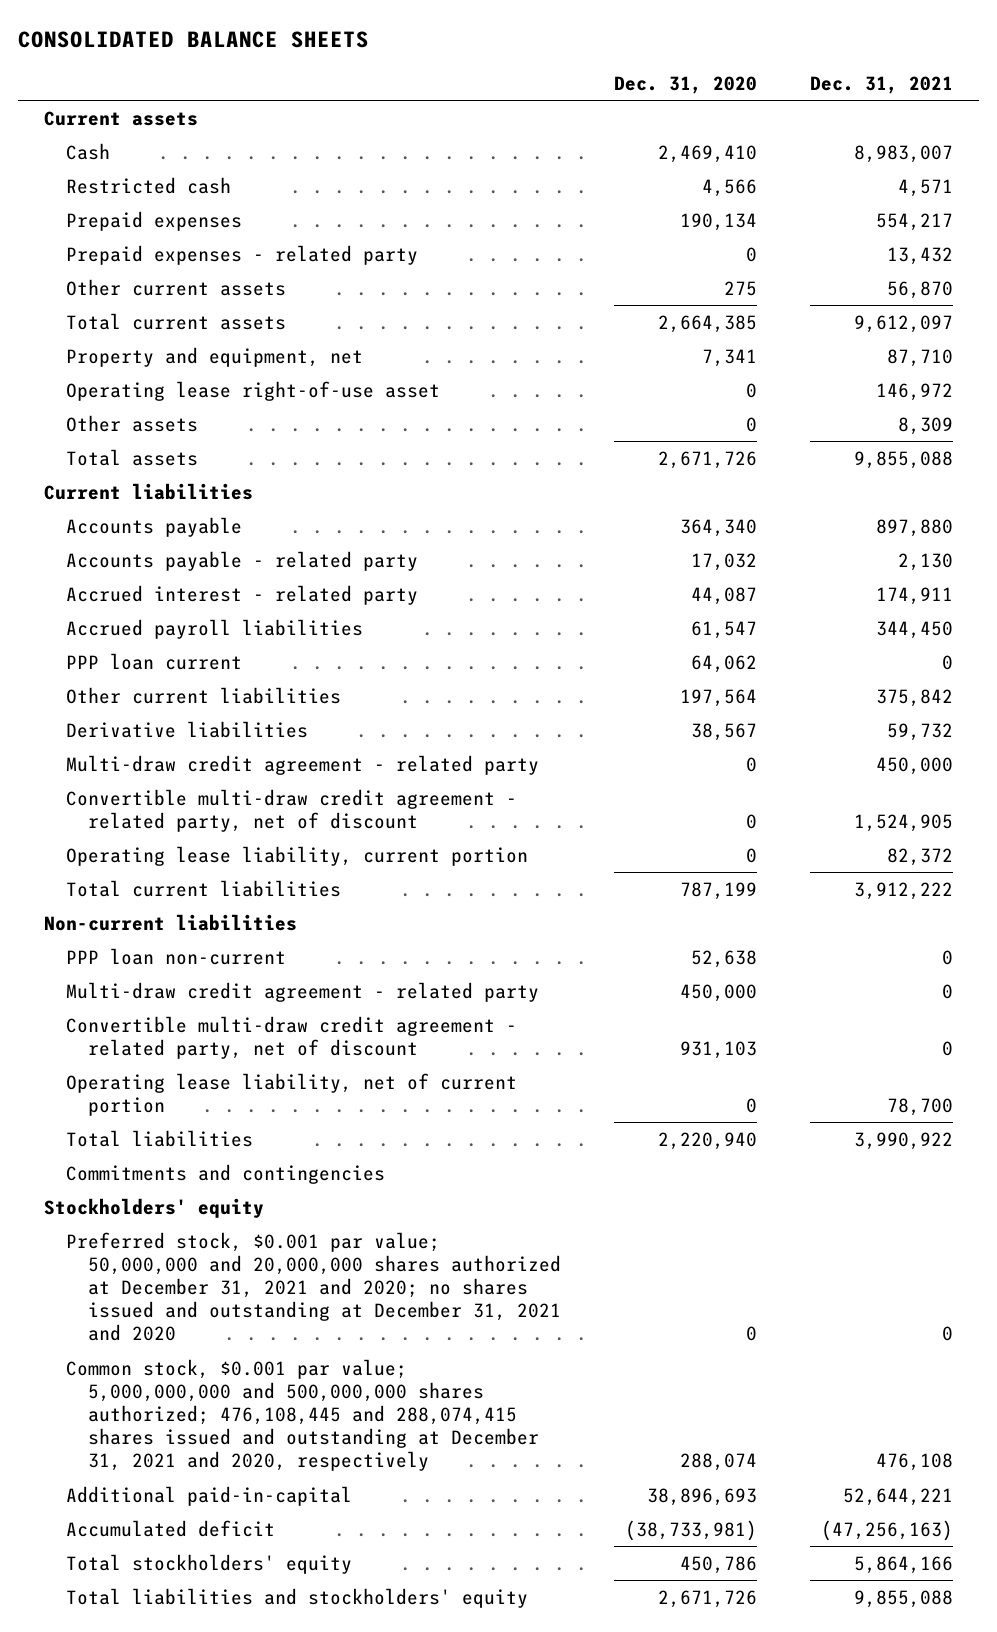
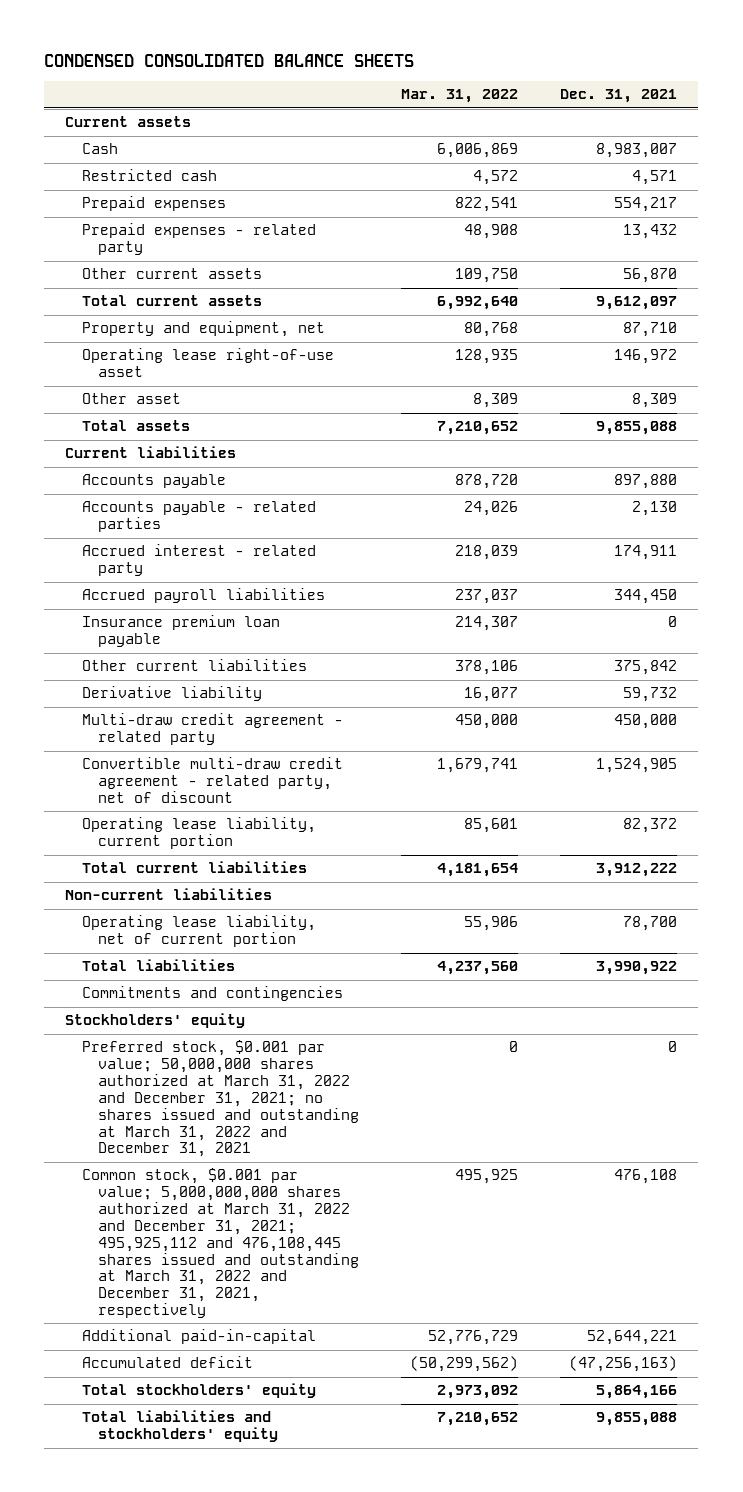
- CONSOLIDATED BALANCE SHEETS
+ CONDENSED CONSOLIDATED BALANCE SHEETS
- | Dec. 31, 2020 | Dec. 31, 2021
+ | Mar. 31, 2022 | Dec. 31, 2021
- Other assets | 0 | 8,309
+ Other asset | 8,309 | 8,309
- Accounts payable - related party | 17,032 | 2,130
+ Accounts payable - related parties | 24,026 | 2,130
- PPP loan current | 64,062 | 0
+ Insurance premium loan payable | 214,307 | 0
- Derivative liabilities | 38,567 | 59,732
+ Derivative liability | 16,077 | 59,732
- PPP loan non-current | 52,638 | 0
- Multi-draw credit agreement - related party | 450,000 | 0
- Convertible multi-draw credit agreement - related party, net of discount | 931,103 | 0
- Preferred stock, $0.001 par value; 50,000,000 and 20,000,000 shares authorized at December 31, 2021 and 2020; no shares issued and outstanding at December 31, 2021 and 2020 | 0 | 0
- Common stock, $0.001 par value; 5,000,000,000 and 500,000,000 shares authorized; 476,108,445 and 288,074,415 shares issued and outstanding at December 31, 2021 and 2020, respectively | 288,074 | 476,108
+ Preferred stock, $0.001 par value; 50,000,000 shares authorized at March 31, 2022 and December 31, 2021; no shares issued and outstanding at March 31, 2022 and December 31, 2021 | 0 | 0
+ Common stock, $0.001 par value; 5,000,000,000 shares authorized at March 31, 2022 and December 31, 2021; 495,925,112 and 476,108,445 shares issued and outstanding at March 31, 2022 and December 31, 2021, respectively | 495,925 | 476,108

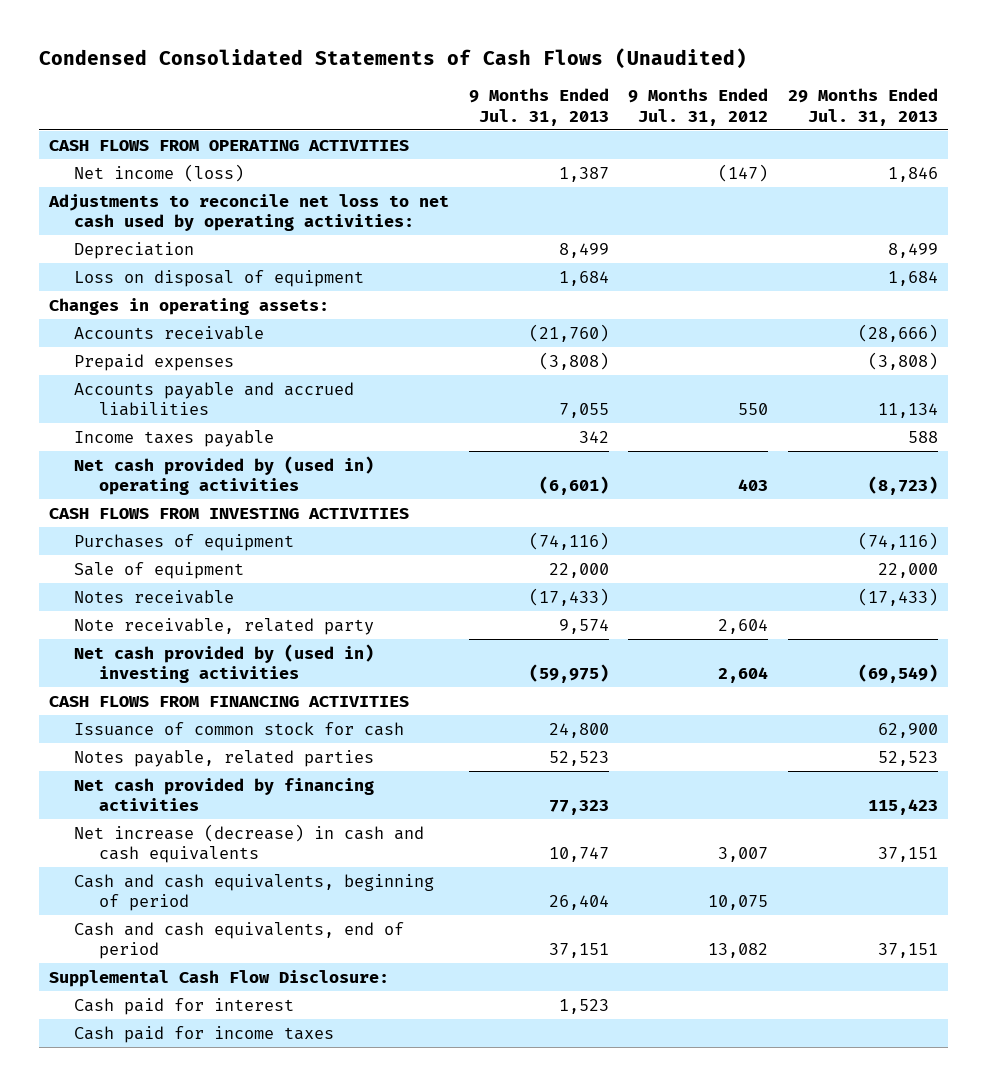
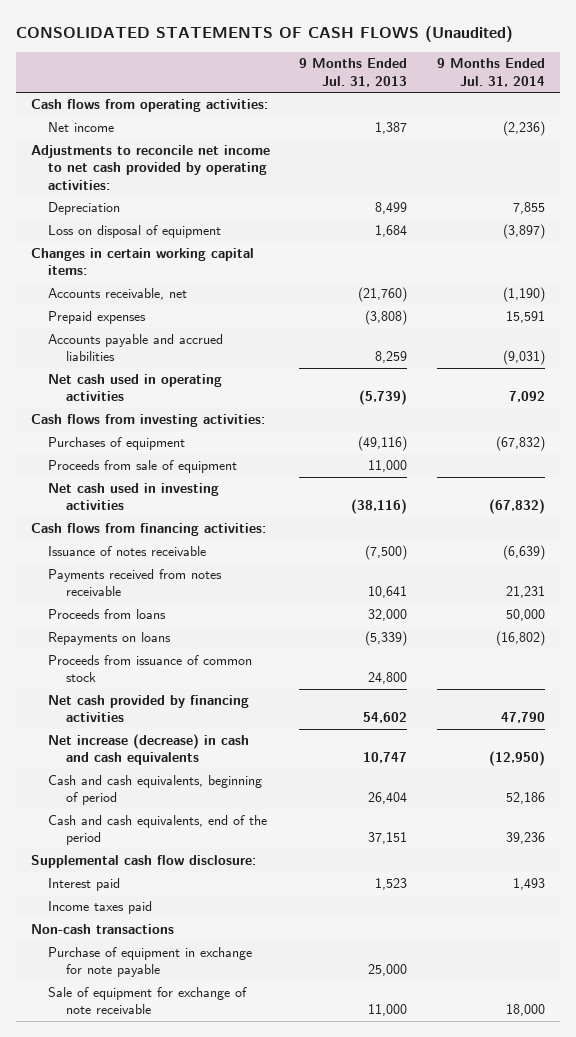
- Condensed Consolidated Statements of Cash Flows (Unaudited)
+ CONSOLIDATED STATEMENTS OF CASH FLOWS (Unaudited)
- | 9 Months Ended Jul. 31, 2013 | 9 Months Ended Jul. 31, 2012 | 29 Months Ended Jul. 31, 2013
+ | 9 Months Ended Jul. 31, 2013 | 9 Months Ended Jul. 31, 2014
- CASH FLOWS FROM OPERATING ACTIVITIES
- Net income (loss) | 1,387 | (147) | 1,846
- Adjustments to reconcile net loss to net cash used by operating activities:
+ Cash flows from operating activities:
+ Net income | 1,387 | (2,236)
+ Adjustments to reconcile net income to net cash provided by operating activities:
- Changes in operating assets:
- Accounts receivable | (21,760) | | (28,666)
+ Changes in certain working capital items:
+ Accounts receivable, net | (21,760) | (1,190)
- Accounts payable and accrued liabilities | 7,055 | 550 | 11,134
- Income taxes payable | 342 | | 588
- Net cash provided by (used in) operating activities | (6,601) | 403 | (8,723)
- CASH FLOWS FROM INVESTING ACTIVITIES
- Purchases of equipment | (74,116) | | (74,116)
- Sale of equipment | 22,000 | | 22,000
- Notes receivable | (17,433) | | (17,433)
- Note receivable, related party | 9,574 | 2,604 |
- Net cash provided by (used in) investing activities | (59,975) | 2,604 | (69,549)
- CASH FLOWS FROM FINANCING ACTIVITIES
- Issuance of common stock for cash | 24,800 | | 62,900
- Notes payable, related parties | 52,523 | | 52,523
- Net cash provided by financing activities | 77,323 | | 115,423
+ Accounts payable and accrued liabilities | 8,259 | (9,031)
+ Net cash used in operating activities | (5,739) | 7,092
+ Cash flows from investing activities:
+ Purchases of equipment | (49,116) | (67,832)
+ Proceeds from sale of equipment | 11,000 |
+ Net cash used in investing activities | (38,116) | (67,832)
+ Cash flows from financing activities:
+ Issuance of notes receivable | (7,500) | (6,639)
+ Payments received from notes receivable | 10,641 | 21,231
+ Proceeds from loans | 32,000 | 50,000
+ Repayments on loans | (5,339) | (16,802)
+ Proceeds from issuance of common stock | 24,800 |
+ Net cash provided by financing activities | 54,602 | 47,790
- Cash and cash equivalents, end of period | 37,151 | 13,082 | 37,151
- Supplemental Cash Flow Disclosure:
- Cash paid for interest | 1,523 | |
- Cash paid for income taxes
+ Cash and cash equivalents, end of the period | 37,151 | 39,236
+ Supplemental cash flow disclosure:
+ Interest paid | 1,523 | 1,493
+ Income taxes paid
+ Non-cash transactions
+ Purchase of equipment in exchange for note payable | 25,000 |
+ Sale of equipment for exchange of note receivable | 11,000 | 18,000

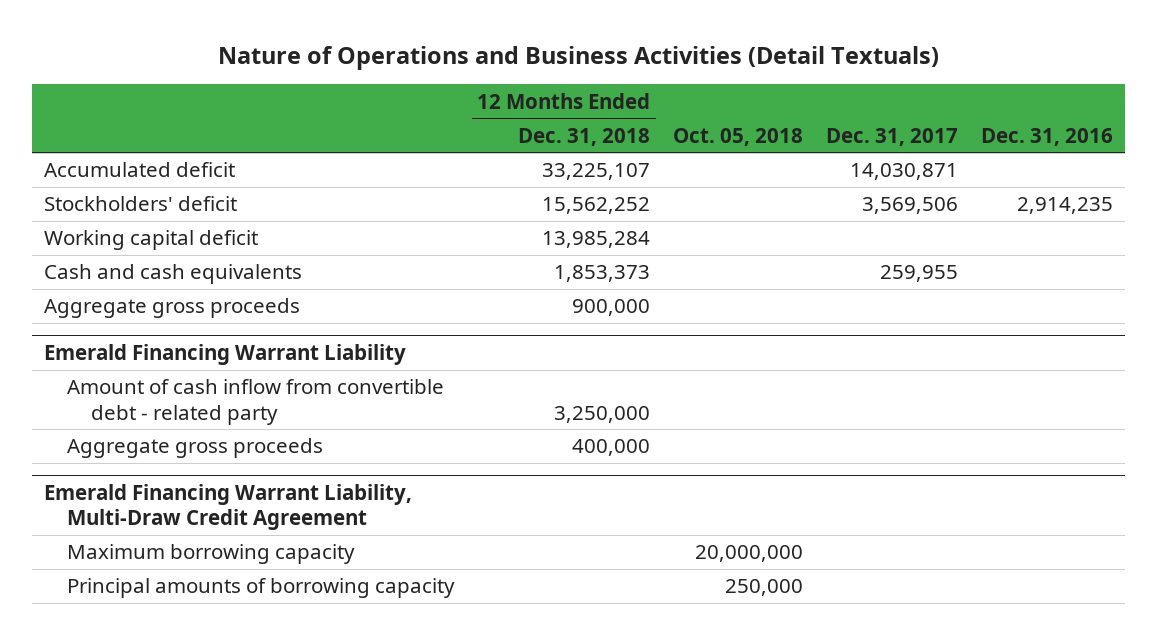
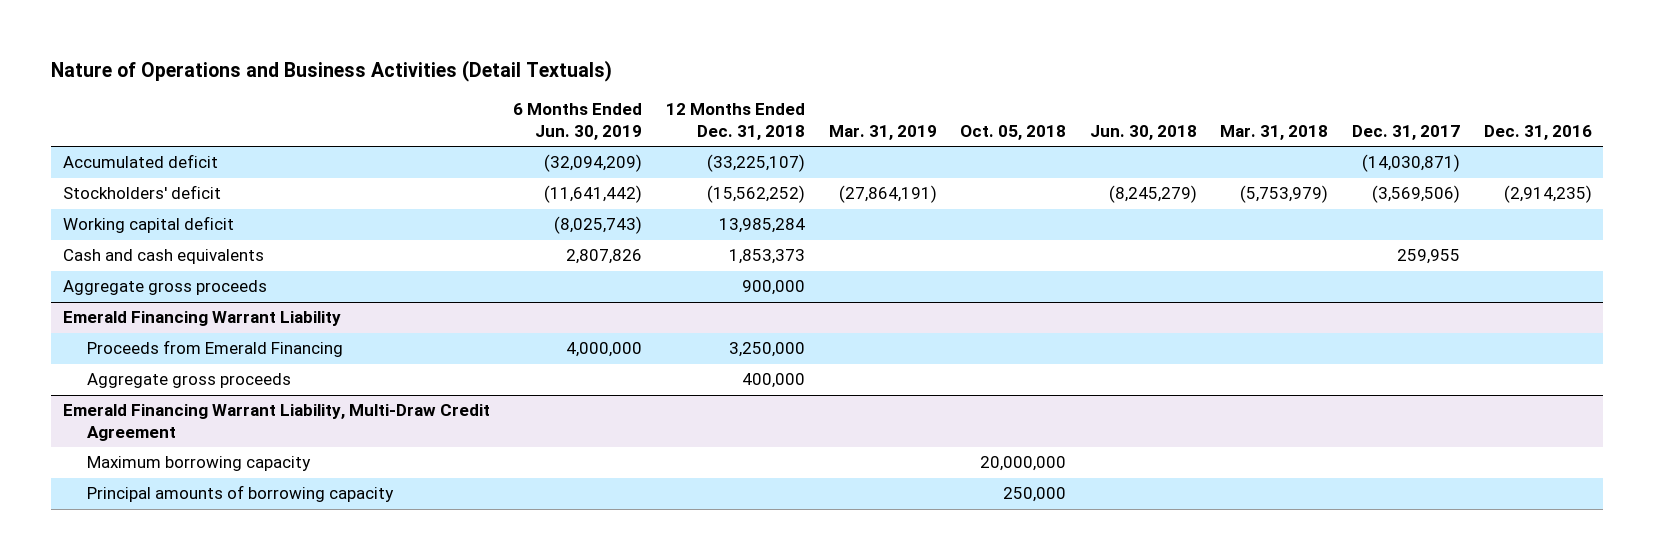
- | 12 Months Ended Dec. 31, 2018 | Oct. 05, 2018 | Dec. 31, 2017 | Dec. 31, 2016
+ | 6 Months Ended Jun. 30, 2019 | 12 Months Ended Dec. 31, 2018 | Mar. 31, 2019 | Oct. 05, 2018 | Jun. 30, 2018 | Mar. 31, 2018 | Dec. 31, 2017 | Dec. 31, 2016
- Accumulated deficit | 33,225,107 | | 14,030,871 |
- Stockholders' deficit | 15,562,252 | | 3,569,506 | 2,914,235
+ Accumulated deficit | (32,094,209) | (33,225,107) | | | | | (14,030,871) |
+ Stockholders' deficit | (11,641,442) | (15,562,252) | (27,864,191) | | (8,245,279) | (5,753,979) | (3,569,506) | (2,914,235)
@ Emerald Financing Warrant Liability
- Amount of cash inflow from convertible debt - related party | 3,250,000 | | |
+ Proceeds from Emerald Financing | 4,000,000 | 3,250,000 | | | | | |

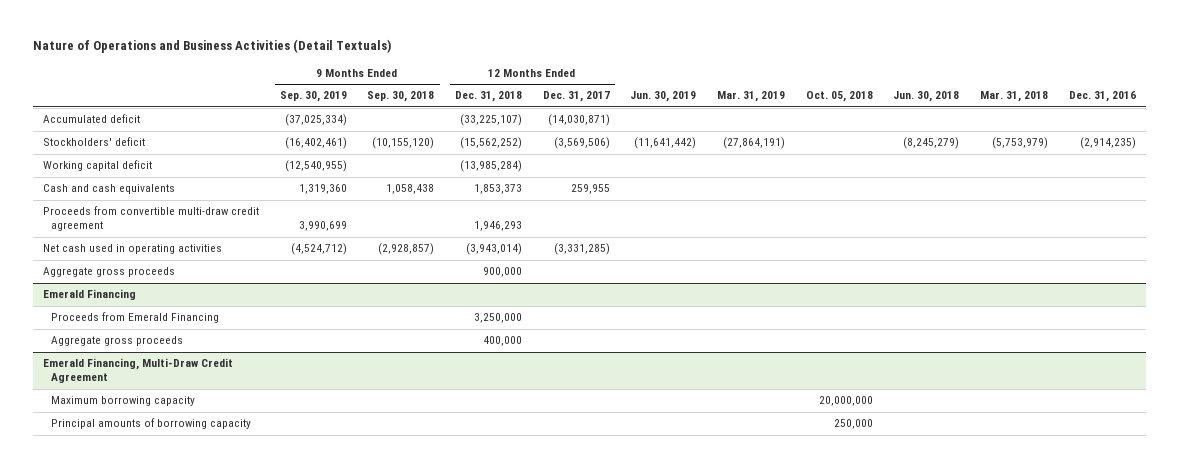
- | 6 Months Ended Jun. 30, 2019 | 12 Months Ended Dec. 31, 2018 | Mar. 31, 2019 | Oct. 05, 2018 | Jun. 30, 2018 | Mar. 31, 2018 | Dec. 31, 2017 | Dec. 31, 2016
+ | 9 Months Ended Sep. 30, 2019 | 9 Months Ended Sep. 30, 2018 | 12 Months Ended Dec. 31, 2018 | 12 Months Ended Dec. 31, 2017 | Jun. 30, 2019 | Mar. 31, 2019 | Oct. 05, 2018 | Jun. 30, 2018 | Mar. 31, 2018 | Dec. 31, 2016
- Working capital deficit | (8,025,743) | 13,985,284 | | | | | |
+ Working capital deficit | (12,540,955) | | (13,985,284) | | | | | | |
+ Proceeds from convertible multi-draw credit agreement | 3,990,699 | | 1,946,293 | | | | | | |
+ Net cash used in operating activities | (4,524,712) | (2,928,857) | (3,943,014) | (3,331,285) | | | | | |
- Emerald Financing Warrant Liability
+ Emerald Financing
- Emerald Financing Warrant Liability, Multi-Draw Credit Agreement
+ Emerald Financing, Multi-Draw Credit Agreement

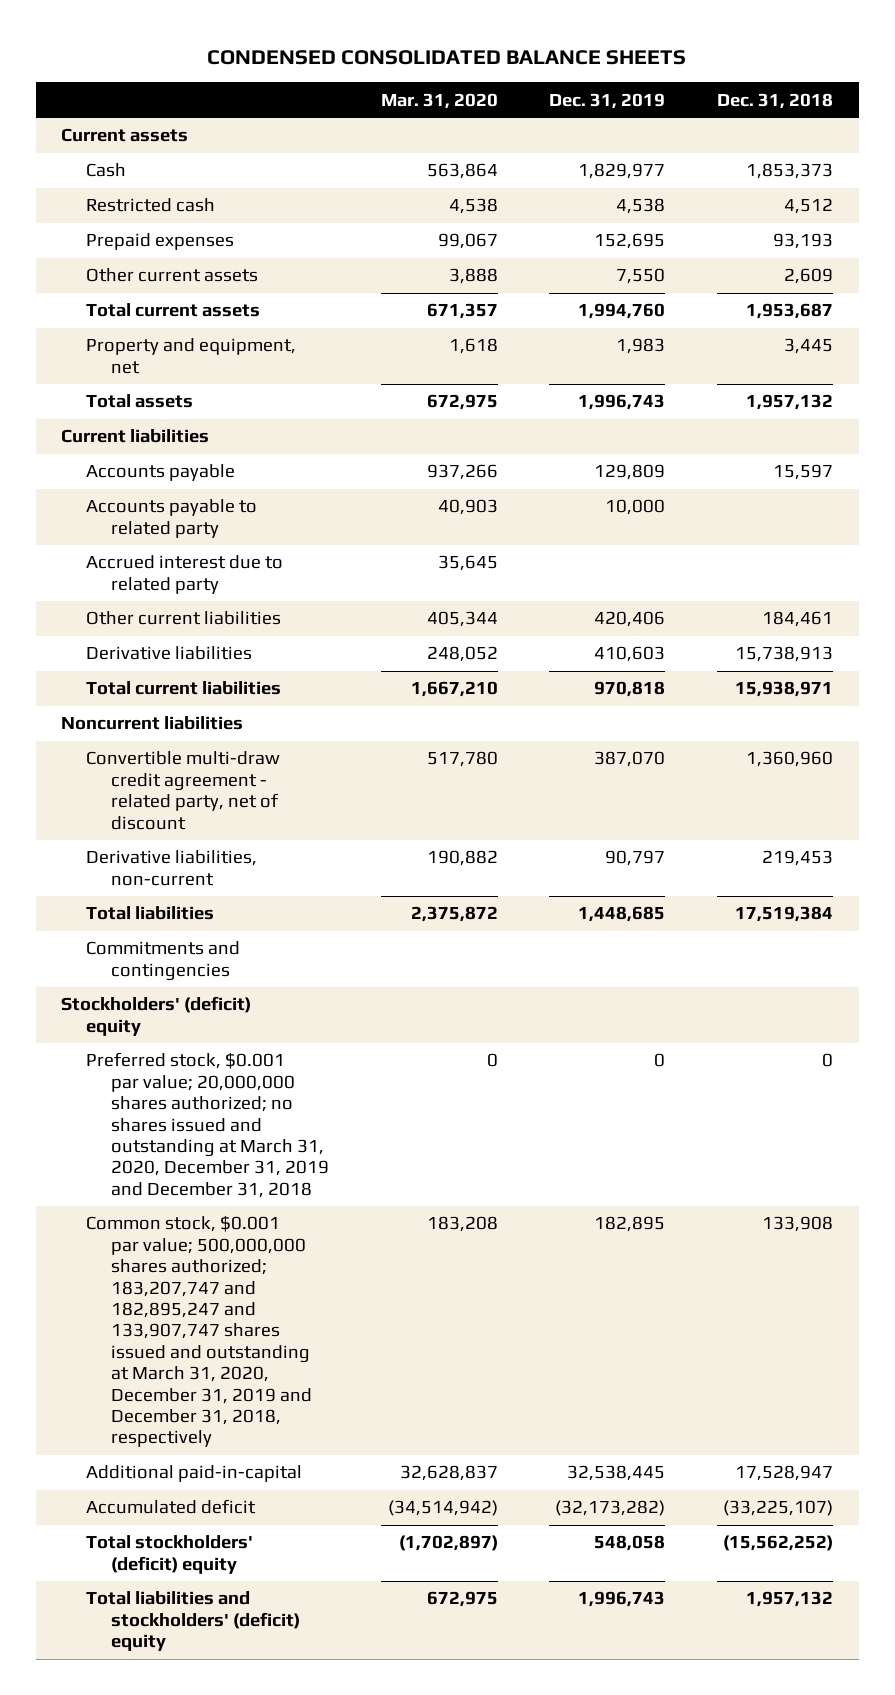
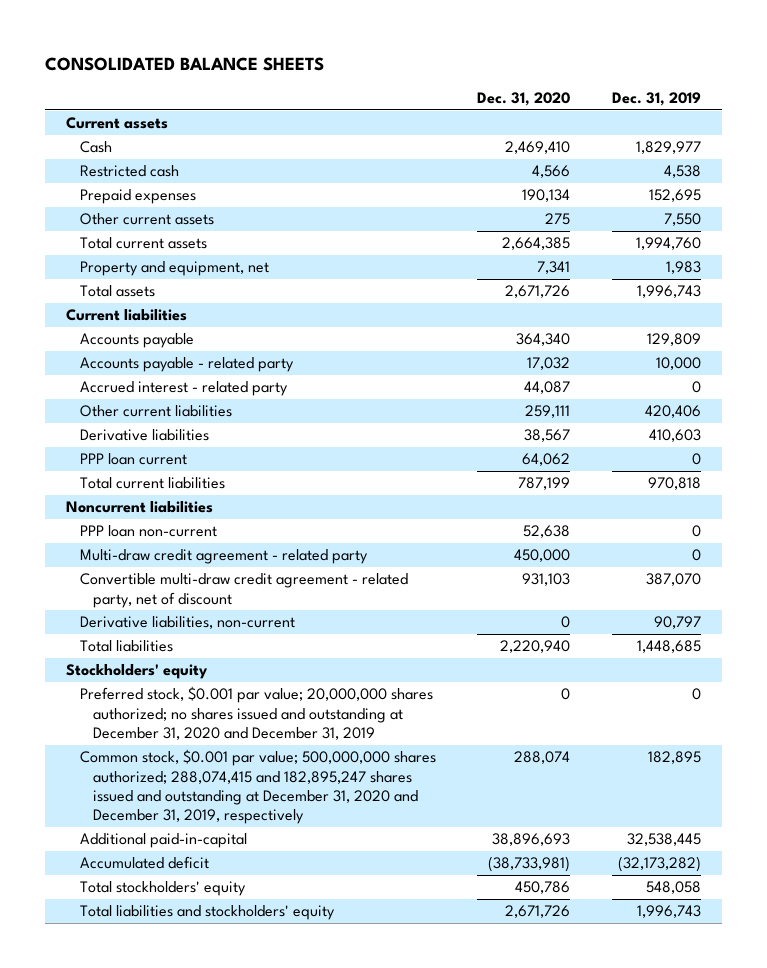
- CONDENSED CONSOLIDATED BALANCE SHEETS
+ CONSOLIDATED BALANCE SHEETS
- | Mar. 31, 2020 | Dec. 31, 2019 | Dec. 31, 2018
+ | Dec. 31, 2020 | Dec. 31, 2019
- Accounts payable to related party | 40,903 | 10,000 |
- Accrued interest due to related party | 35,645 | |
+ Accounts payable - related party | 17,032 | 10,000
+ Accrued interest - related party | 44,087 | 0
+ PPP loan current | 64,062 | 0
+ PPP loan non-current | 52,638 | 0
+ Multi-draw credit agreement - related party | 450,000 | 0
- Commitments and contingencies
- Stockholders' (deficit) equity
- Preferred stock, $0.001 par value; 20,000,000 shares authorized; no shares issued and outstanding at March 31, 2020, December 31, 2019 and December 31, 2018 | 0 | 0 | 0
- Common stock, $0.001 par value; 500,000,000 shares authorized; 183,207,747 and 182,895,247 and 133,907,747 shares issued and outstanding at March 31, 2020, December 31, 2019 and December 31, 2018, respectively | 183,208 | 182,895 | 133,908
+ Stockholders' equity
+ Preferred stock, $0.001 par value; 20,000,000 shares authorized; no shares issued and outstanding at December 31, 2020 and December 31, 2019 | 0 | 0
+ Common stock, $0.001 par value; 500,000,000 shares authorized; 288,074,415 and 182,895,247 shares issued and outstanding at December 31, 2020 and December 31, 2019, respectively | 288,074 | 182,895
- Total stockholders' (deficit) equity | (1,702,897) | 548,058 | (15,562,252)
- Total liabilities and stockholders' (deficit) equity | 672,975 | 1,996,743 | 1,957,132
+ Total stockholders' equity | 450,786 | 548,058
+ Total liabilities and stockholders' equity | 2,671,726 | 1,996,743

